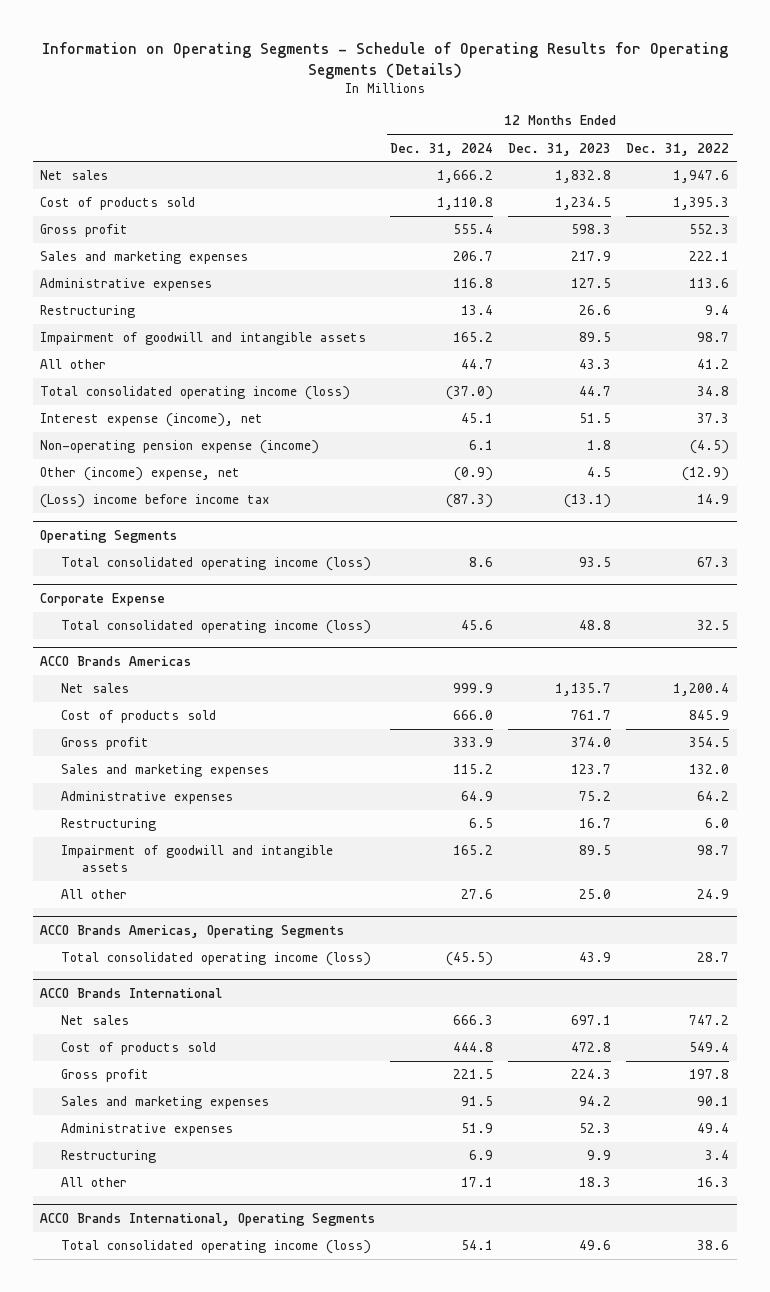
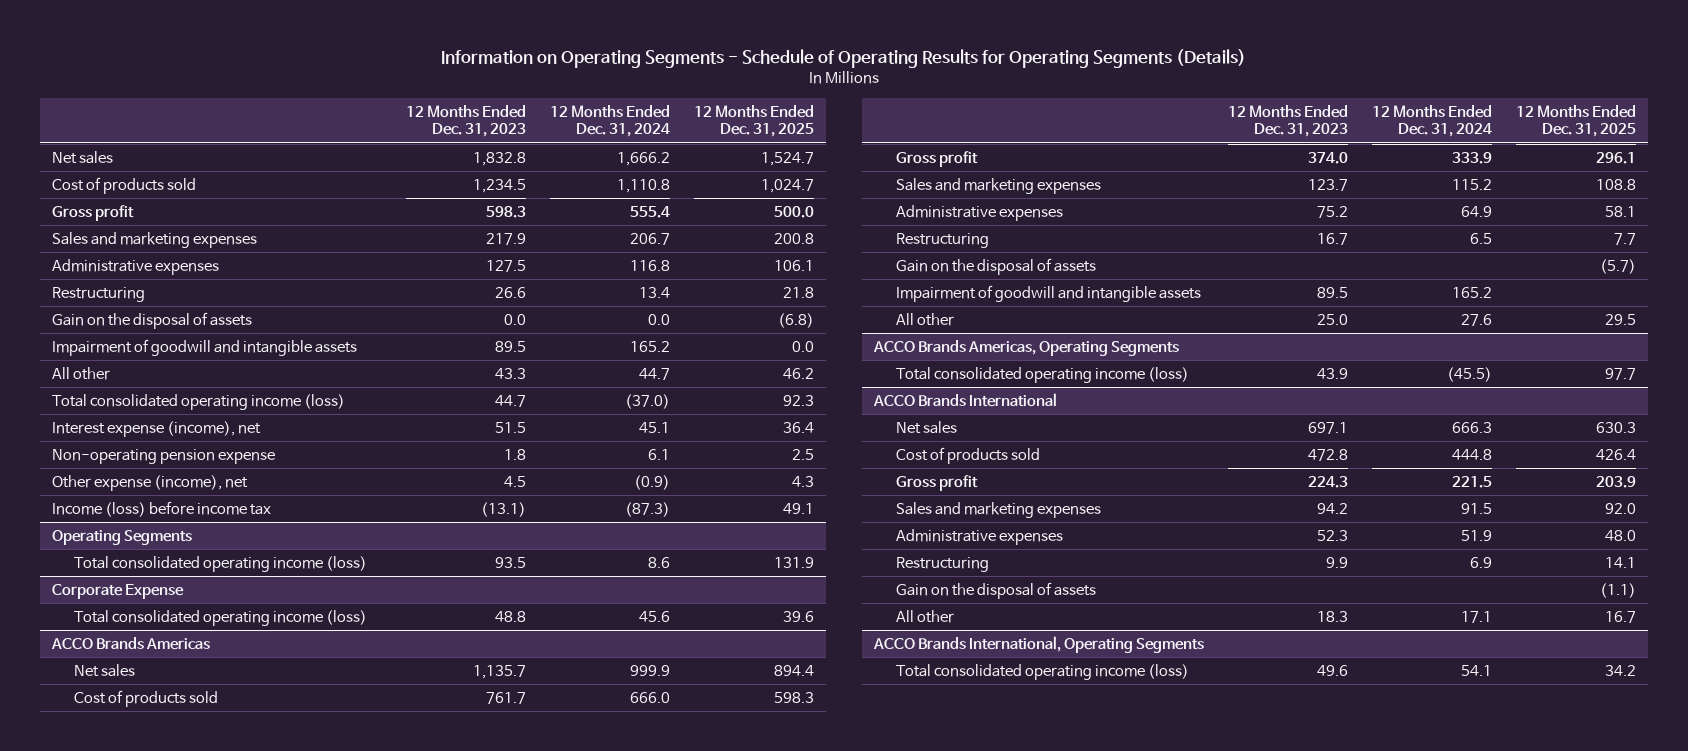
- | 12 Months Ended Dec. 31, 2024 | 12 Months Ended Dec. 31, 2023 | 12 Months Ended Dec. 31, 2022
+ | 12 Months Ended Dec. 31, 2023 | 12 Months Ended Dec. 31, 2024 | 12 Months Ended Dec. 31, 2025
+ Gain on the disposal of assets | 0.0 | 0.0 | (6.8)
- Non-operating pension expense (income) | 6.1 | 1.8 | (4.5)
- Other (income) expense, net | (0.9) | 4.5 | (12.9)
- (Loss) income before income tax | (87.3) | (13.1) | 14.9
+ Non-operating pension expense | 1.8 | 6.1 | 2.5
+ Other expense (income), net | 4.5 | (0.9) | 4.3
+ Income (loss) before income tax | (13.1) | (87.3) | 49.1
@ ACCO Brands Americas
+ Gain on the disposal of assets | | | (5.7)
@ ACCO Brands International
+ Gain on the disposal of assets | | | (1.1)

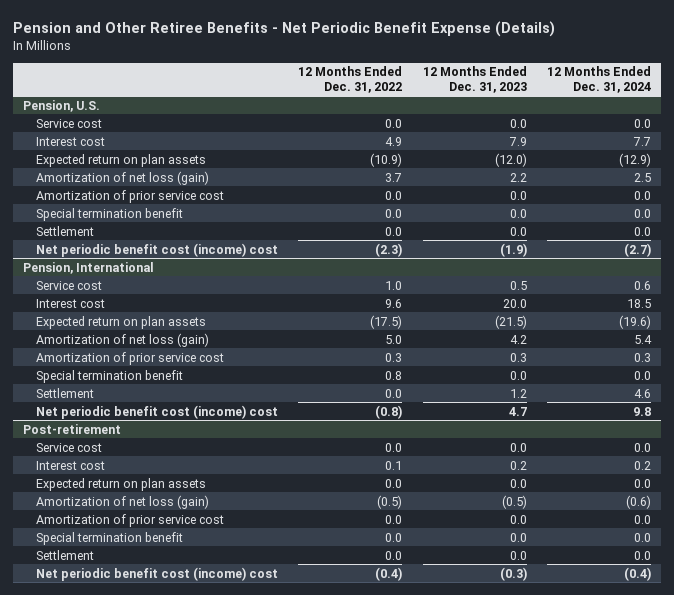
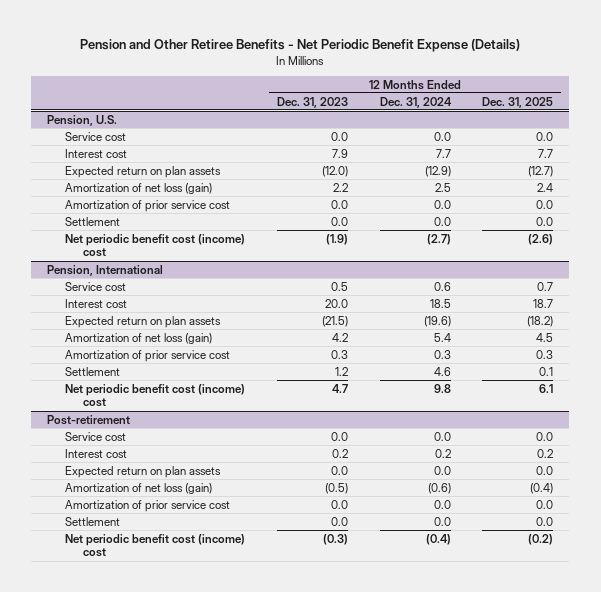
- | 12 Months Ended Dec. 31, 2022 | 12 Months Ended Dec. 31, 2023 | 12 Months Ended Dec. 31, 2024
+ | 12 Months Ended Dec. 31, 2023 | 12 Months Ended Dec. 31, 2024 | 12 Months Ended Dec. 31, 2025
@ Pension, U.S.
- Special termination benefit | 0.0 | 0.0 | 0.0
@ Pension, International
- Special termination benefit | 0.8 | 0.0 | 0.0
@ Post-retirement
- Special termination benefit | 0.0 | 0.0 | 0.0

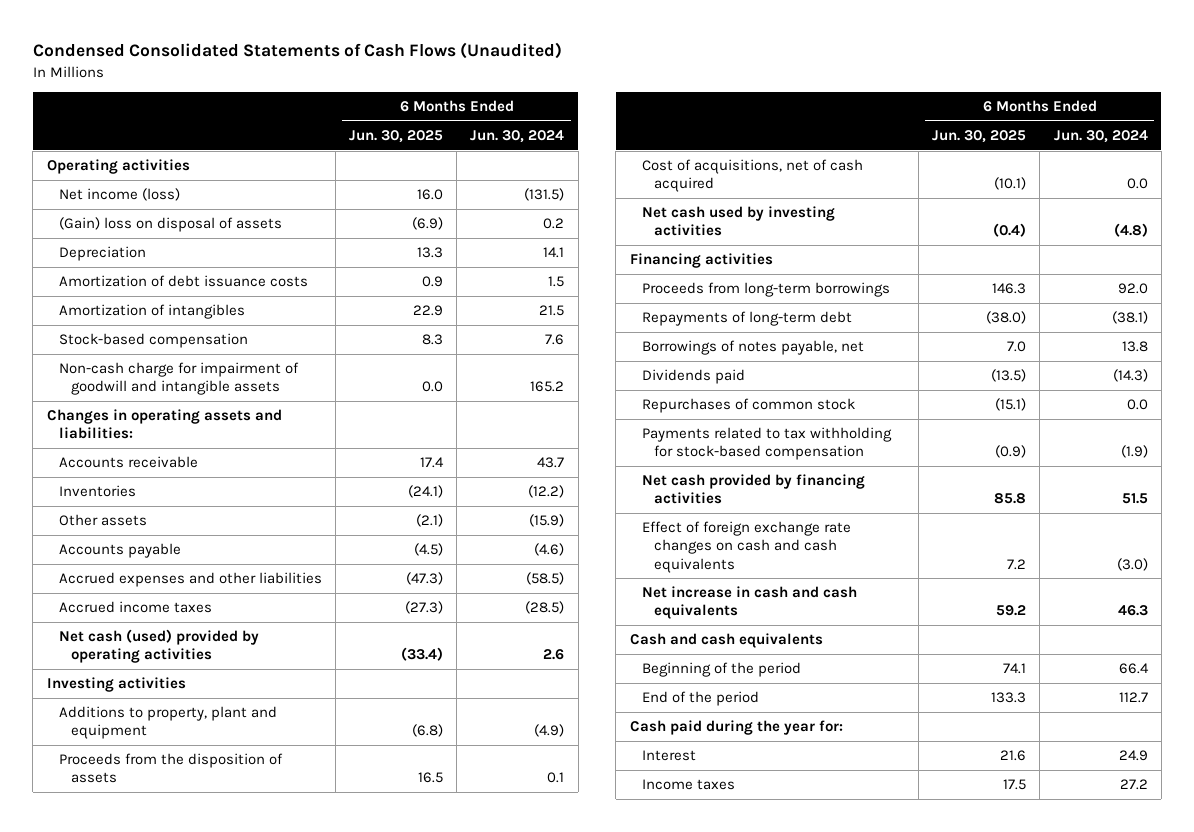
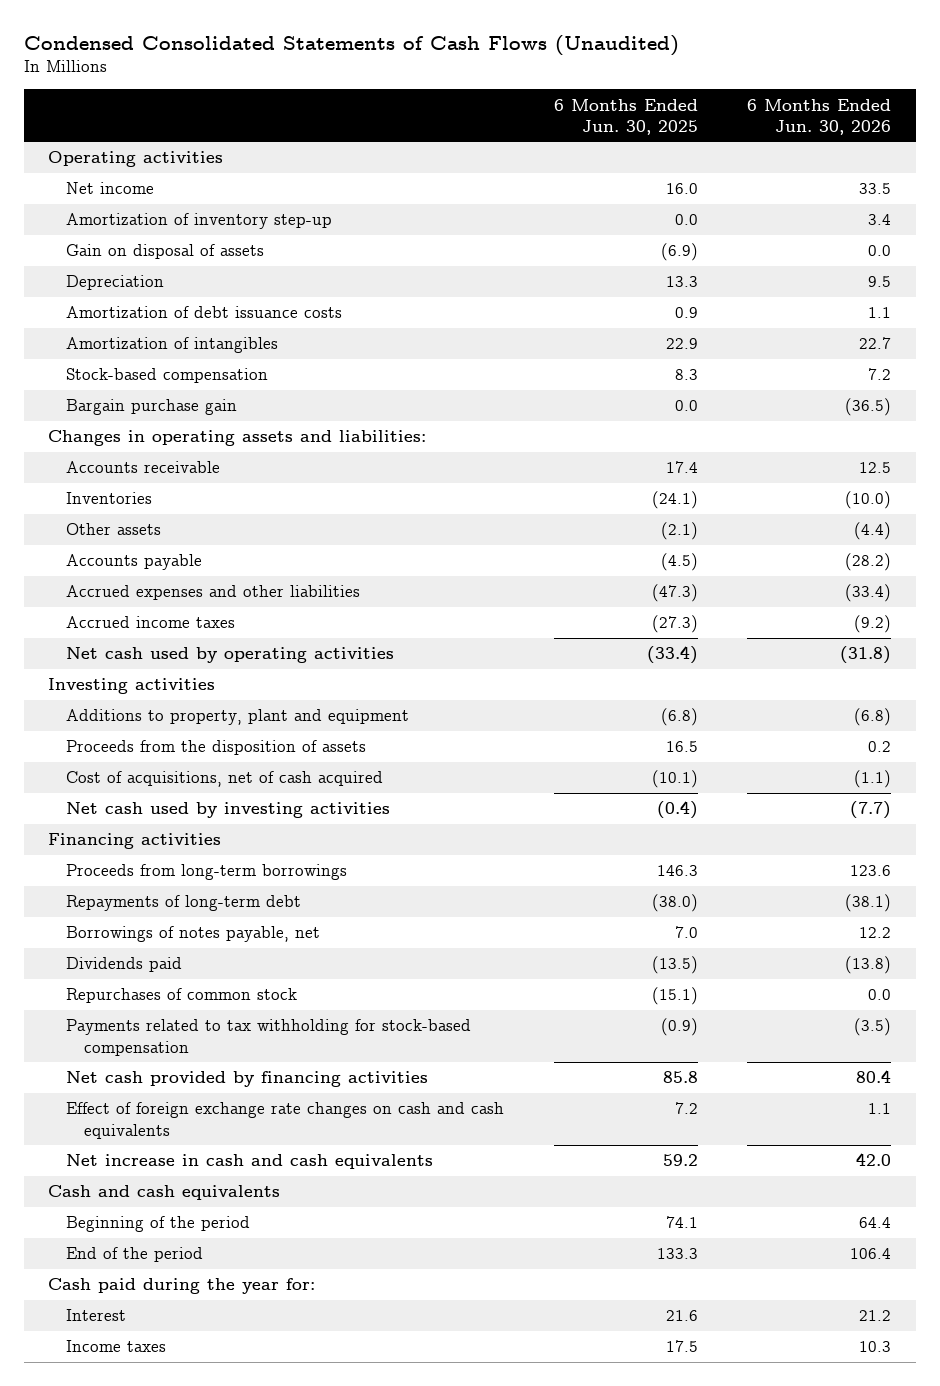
- | 6 Months Ended Jun. 30, 2025 | 6 Months Ended Jun. 30, 2024
+ | 6 Months Ended Jun. 30, 2025 | 6 Months Ended Jun. 30, 2026
- Net income (loss) | 16.0 | (131.5)
- (Gain) loss on disposal of assets | (6.9) | 0.2
+ Net income | 16.0 | 33.5
+ Amortization of inventory step-up | 0.0 | 3.4
+ Gain on disposal of assets | (6.9) | 0.0
- Non-cash charge for impairment of goodwill and intangible assets | 0.0 | 165.2
+ Bargain purchase gain | 0.0 | (36.5)
- Net cash (used) provided by operating activities | (33.4) | 2.6
+ Net cash used by operating activities | (33.4) | (31.8)

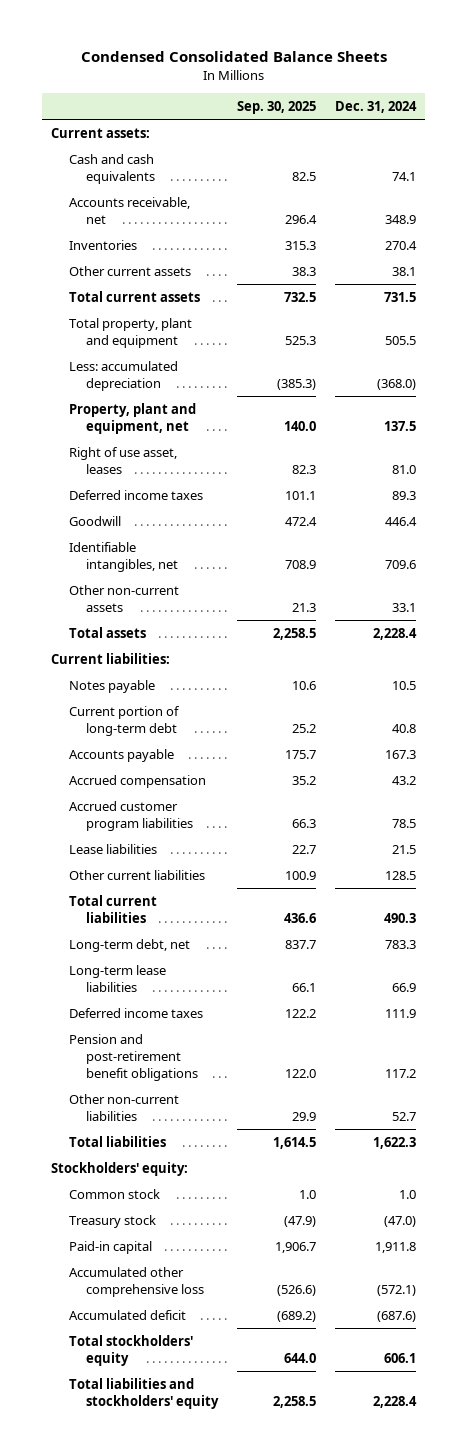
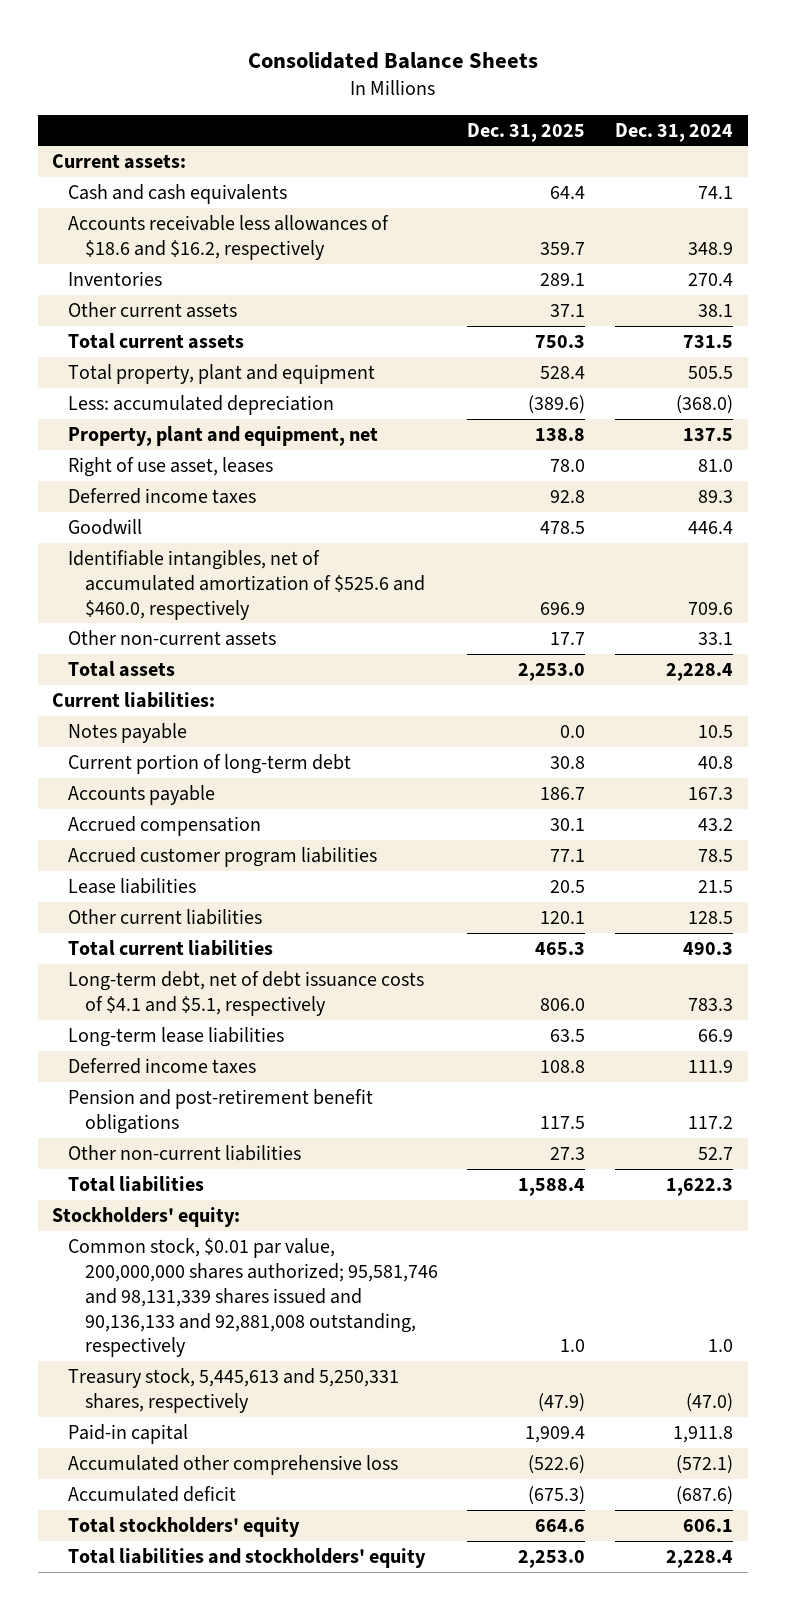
- Condensed Consolidated Balance Sheets
+ Consolidated Balance Sheets
- | Sep. 30, 2025 | Dec. 31, 2024
+ | Dec. 31, 2025 | Dec. 31, 2024
- Accounts receivable, net | 296.4 | 348.9
+ Accounts receivable less allowances of $18.6 and $16.2, respectively | 359.7 | 348.9
- Identifiable intangibles, net | 708.9 | 709.6
+ Identifiable intangibles, net of accumulated amortization of $525.6 and $460.0, respectively | 696.9 | 709.6
- Long-term debt, net | 837.7 | 783.3
+ Long-term debt, net of debt issuance costs of $4.1 and $5.1, respectively | 806.0 | 783.3
- Common stock | 1.0 | 1.0
- Treasury stock | (47.9) | (47.0)
+ Common stock, $0.01 par value, 200,000,000 shares authorized; 95,581,746 and 98,131,339 shares issued and 90,136,133 and 92,881,008 outstanding, respectively | 1.0 | 1.0
+ Treasury stock, 5,445,613 and 5,250,331 shares, respectively | (47.9) | (47.0)

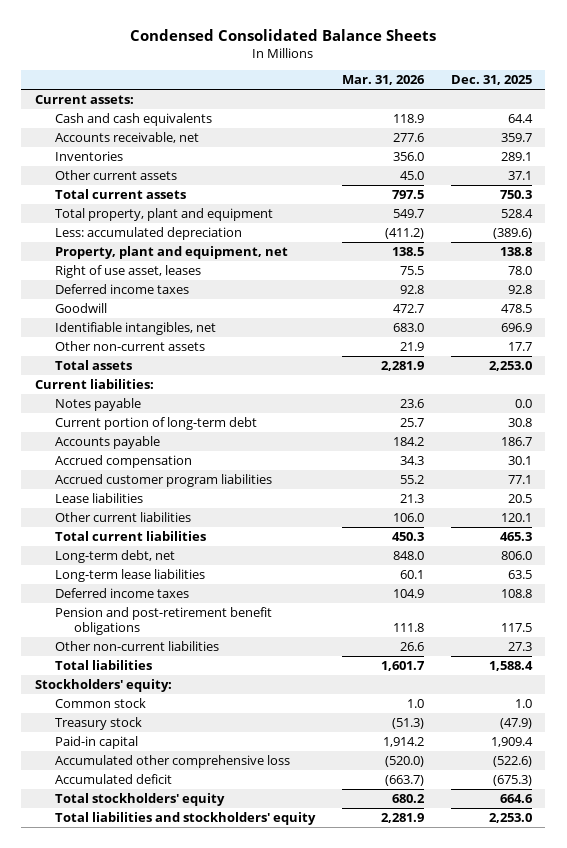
- Consolidated Balance Sheets
+ Condensed Consolidated Balance Sheets
- | Dec. 31, 2025 | Dec. 31, 2024
+ | Mar. 31, 2026 | Dec. 31, 2025
- Accounts receivable less allowances of $18.6 and $16.2, respectively | 359.7 | 348.9
+ Accounts receivable, net | 277.6 | 359.7
- Identifiable intangibles, net of accumulated amortization of $525.6 and $460.0, respectively | 696.9 | 709.6
+ Identifiable intangibles, net | 683.0 | 696.9
- Long-term debt, net of debt issuance costs of $4.1 and $5.1, respectively | 806.0 | 783.3
+ Long-term debt, net | 848.0 | 806.0
- Common stock, $0.01 par value, 200,000,000 shares authorized; 95,581,746 and 98,131,339 shares issued and 90,136,133 and 92,881,008 outstanding, respectively | 1.0 | 1.0
- Treasury stock, 5,445,613 and 5,250,331 shares, respectively | (47.9) | (47.0)
+ Common stock | 1.0 | 1.0
+ Treasury stock | (51.3) | (47.9)

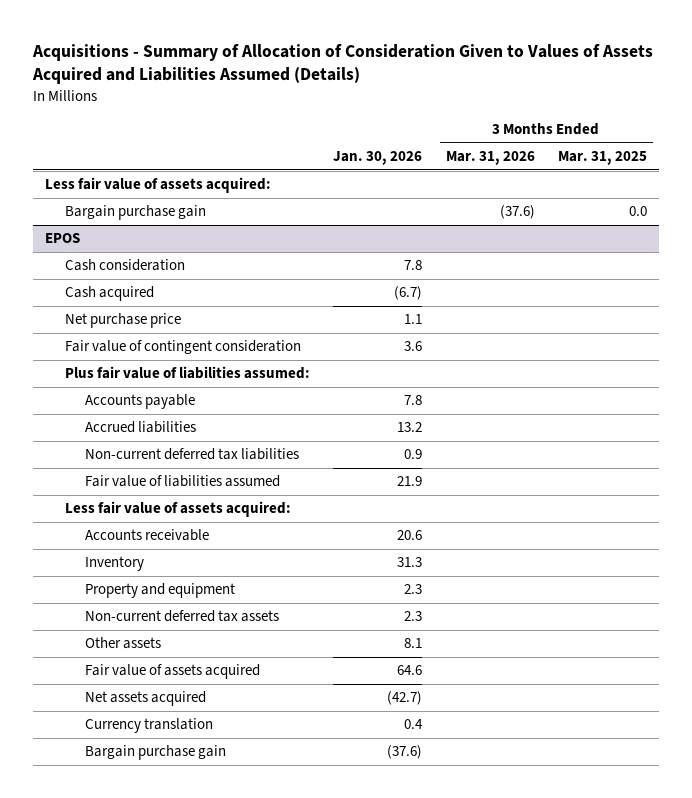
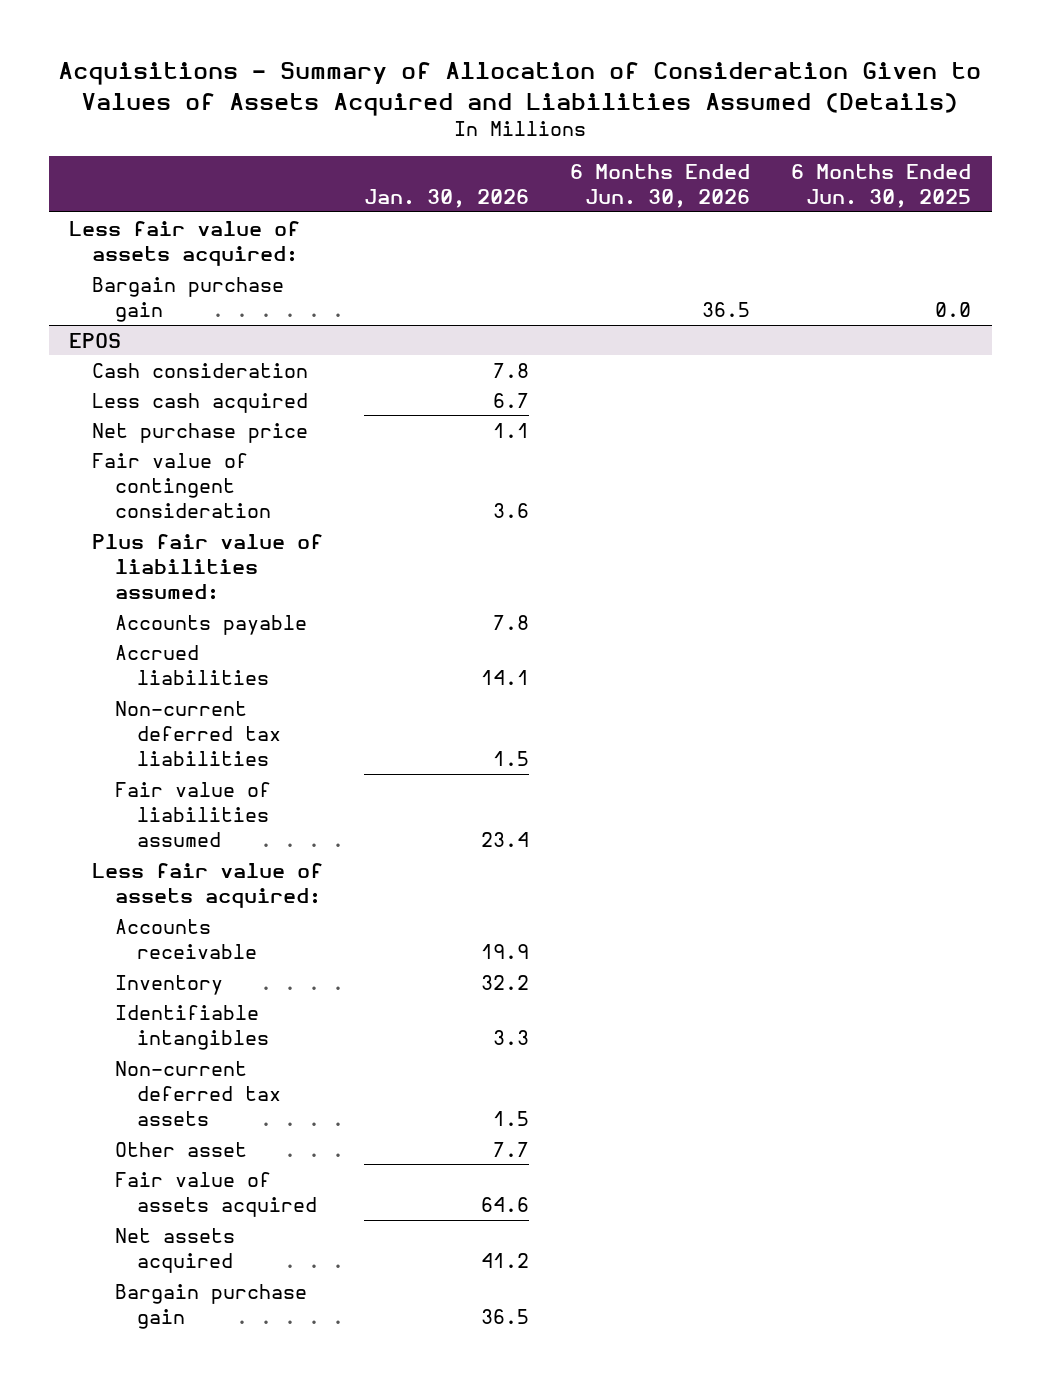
- | Jan. 30, 2026 | 3 Months Ended Mar. 31, 2026 | 3 Months Ended Mar. 31, 2025
+ | Jan. 30, 2026 | 6 Months Ended Jun. 30, 2026 | 6 Months Ended Jun. 30, 2025
@ EPOS
- Cash acquired | (6.7) | |
+ Less cash acquired | 6.7 | |
- Accrued liabilities | 13.2 | |
- Non-current deferred tax liabilities | 0.9 | |
- Fair value of liabilities assumed | 21.9 | |
+ Accrued liabilities | 14.1 | |
+ Non-current deferred tax liabilities | 1.5 | |
+ Fair value of liabilities assumed | 23.4 | |
- Accounts receivable | 20.6 | |
- Inventory | 31.3 | |
- Property and equipment | 2.3 | |
- Non-current deferred tax assets | 2.3 | |
- Other assets | 8.1 | |
+ Accounts receivable | 19.9 | |
+ Inventory | 32.2 | |
+ Identifiable intangibles | 3.3 | |
+ Non-current deferred tax assets | 1.5 | |
+ Other asset | 7.7 | |
- Net assets acquired | (42.7) | |
- Currency translation | 0.4 | |
- Bargain purchase gain | (37.6) | |
+ Net assets acquired | 41.2 | |
+ Bargain purchase gain | 36.5 | |

